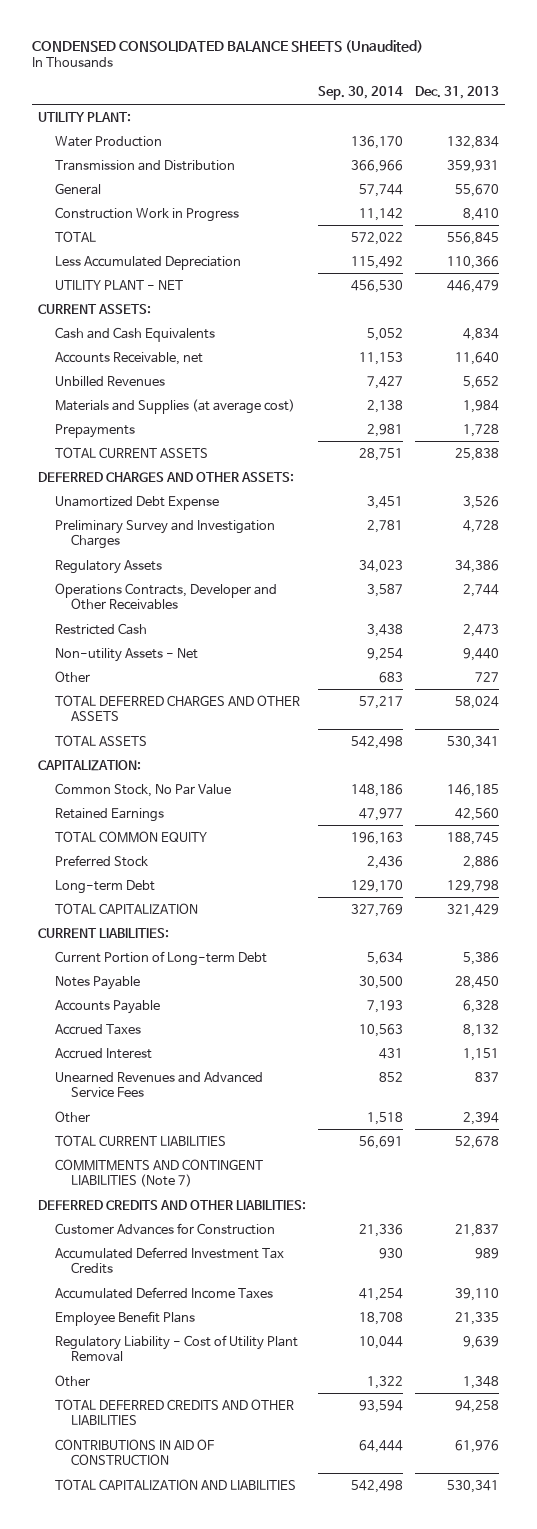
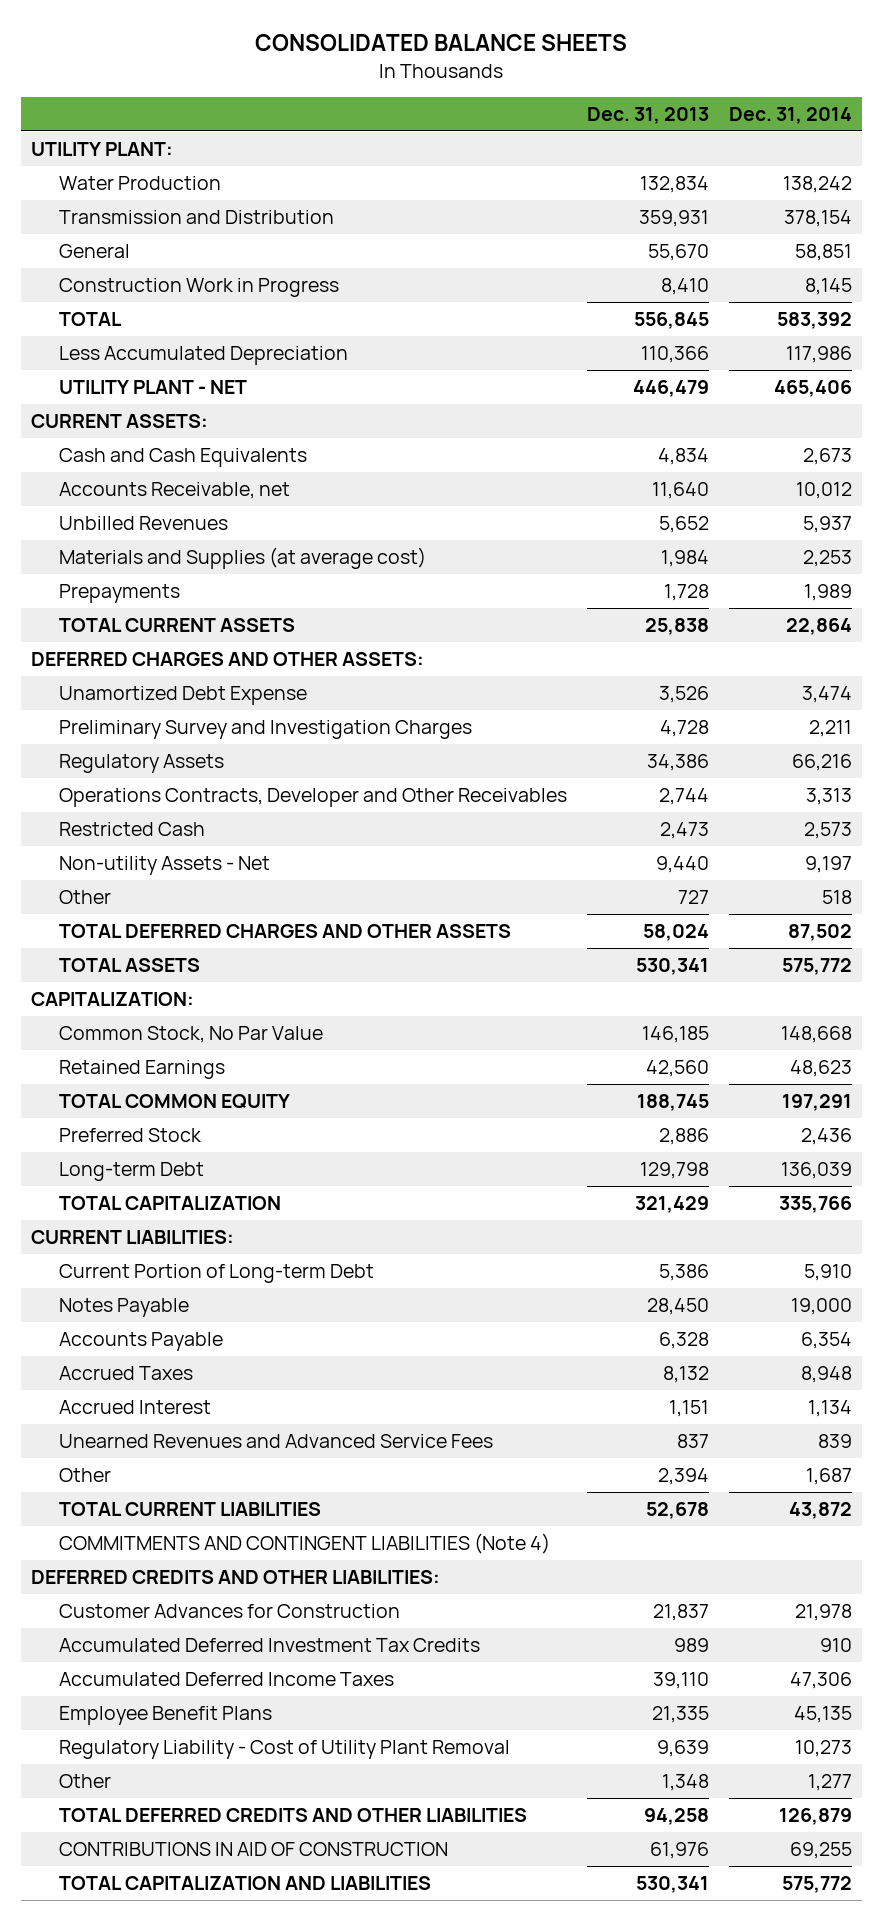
- CONDENSED CONSOLIDATED BALANCE SHEETS (Unaudited)
+ CONSOLIDATED BALANCE SHEETS
- | Sep. 30, 2014 | Dec. 31, 2013
+ | Dec. 31, 2013 | Dec. 31, 2014
- COMMITMENTS AND CONTINGENT LIABILITIES (Note 7)
+ COMMITMENTS AND CONTINGENT LIABILITIES (Note 4)

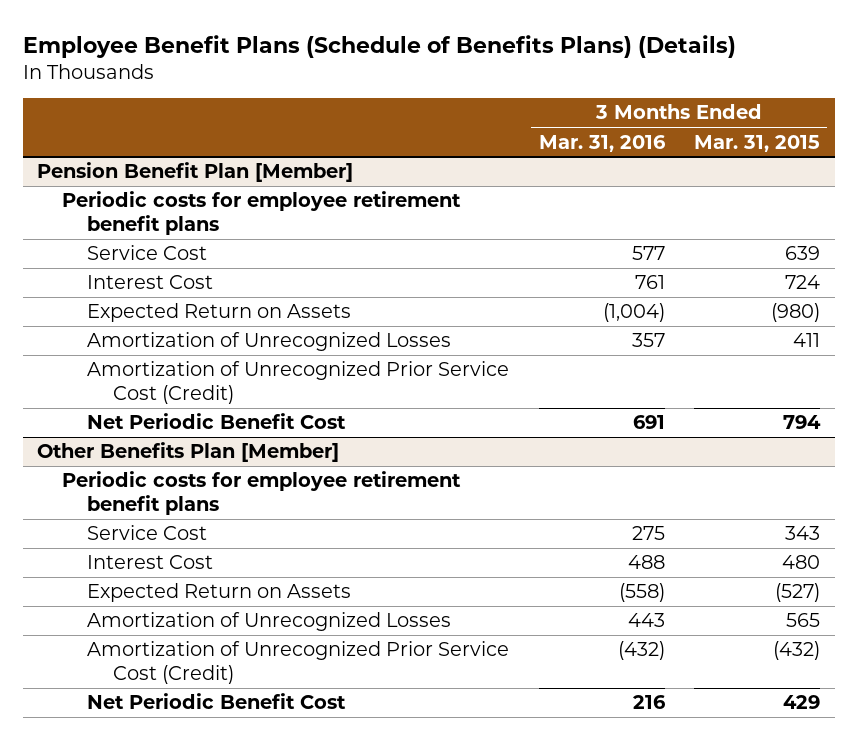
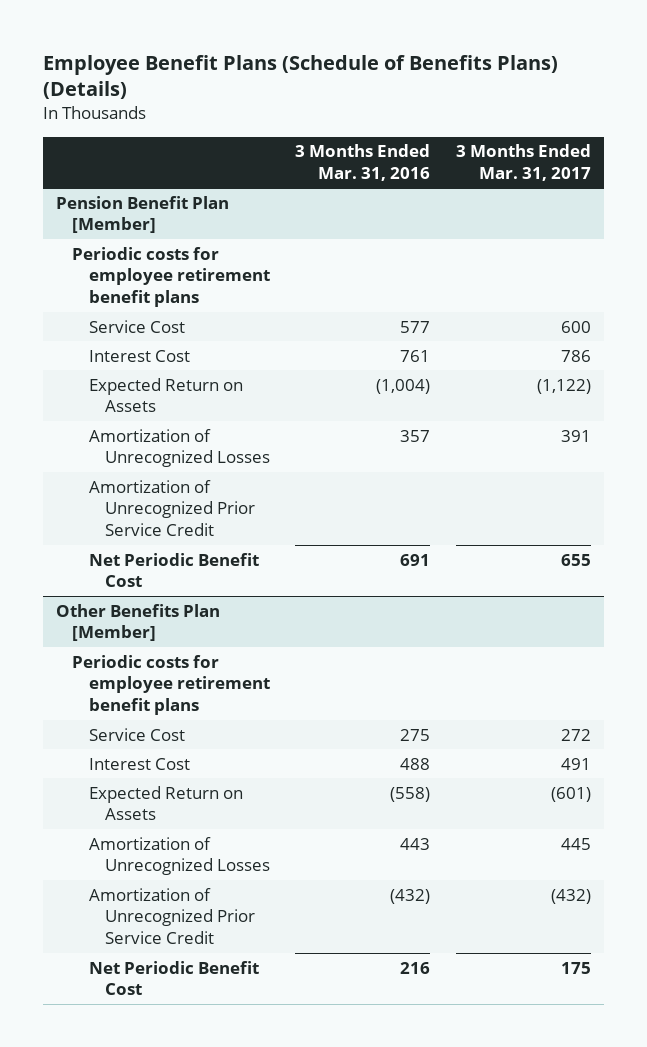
- | 3 Months Ended Mar. 31, 2016 | 3 Months Ended Mar. 31, 2015
+ | 3 Months Ended Mar. 31, 2016 | 3 Months Ended Mar. 31, 2017
@ Pension Benefit Plan [Member]
- Amortization of Unrecognized Prior Service Cost (Credit)
+ Amortization of Unrecognized Prior Service Credit
@ Other Benefits Plan [Member]
- Amortization of Unrecognized Prior Service Cost (Credit) | (432) | (432)
+ Amortization of Unrecognized Prior Service Credit | (432) | (432)

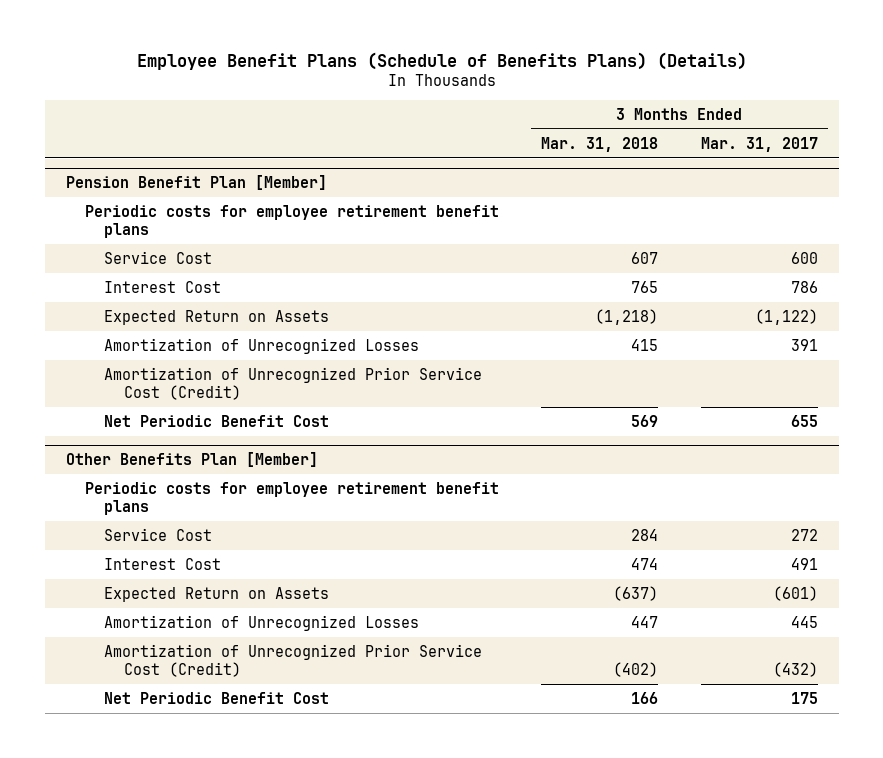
- | 3 Months Ended Mar. 31, 2016 | 3 Months Ended Mar. 31, 2017
+ | 3 Months Ended Mar. 31, 2018 | 3 Months Ended Mar. 31, 2017
@ Pension Benefit Plan [Member]
- Amortization of Unrecognized Prior Service Credit
+ Amortization of Unrecognized Prior Service Cost (Credit)
@ Other Benefits Plan [Member]
- Amortization of Unrecognized Prior Service Credit | (432) | (432)
+ Amortization of Unrecognized Prior Service Cost (Credit) | (402) | (432)

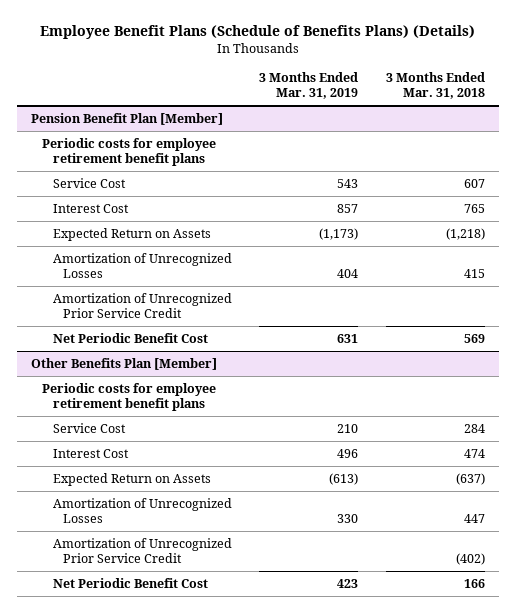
- | 3 Months Ended Mar. 31, 2018 | 3 Months Ended Mar. 31, 2017
+ | 3 Months Ended Mar. 31, 2019 | 3 Months Ended Mar. 31, 2018
@ Pension Benefit Plan [Member]
- Amortization of Unrecognized Prior Service Cost (Credit)
+ Amortization of Unrecognized Prior Service Credit
@ Other Benefits Plan [Member]
- Amortization of Unrecognized Prior Service Cost (Credit) | (402) | (432)
+ Amortization of Unrecognized Prior Service Credit | | (402)

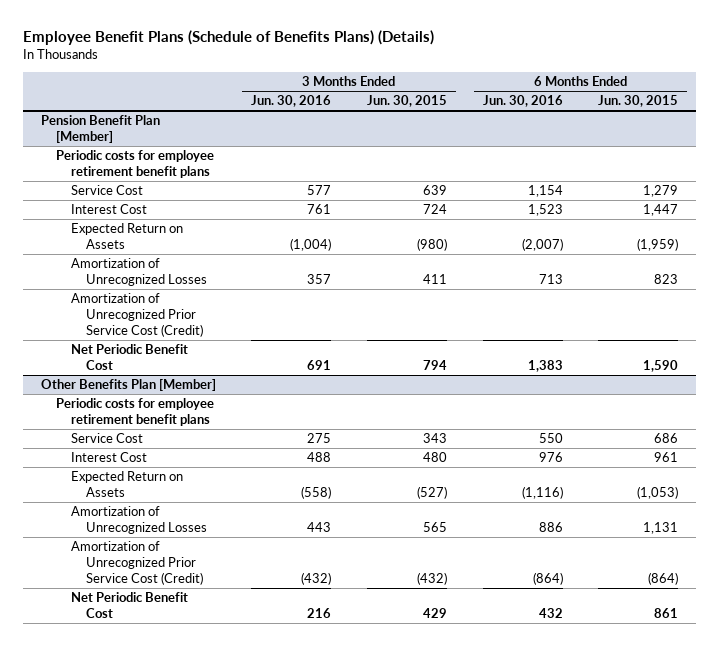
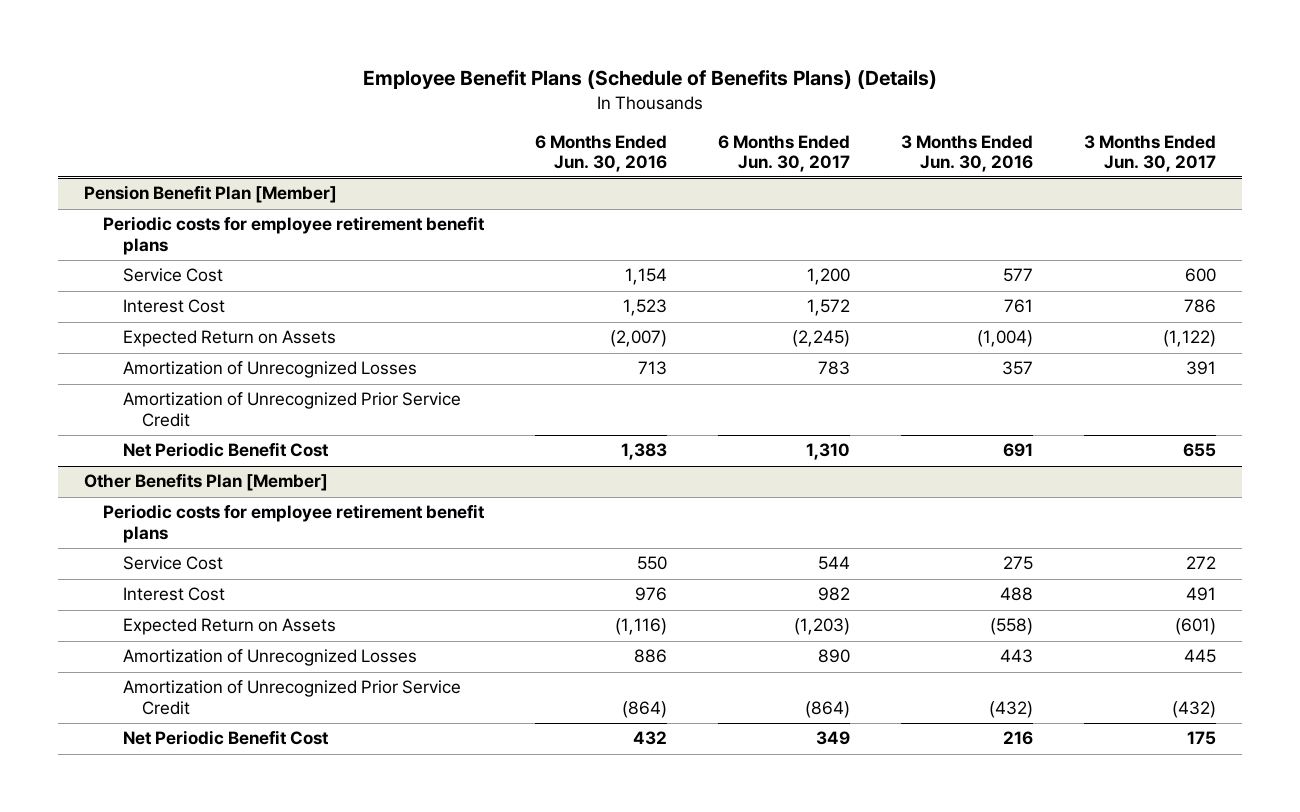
- | 3 Months Ended Jun. 30, 2016 | 3 Months Ended Jun. 30, 2015 | 6 Months Ended Jun. 30, 2016 | 6 Months Ended Jun. 30, 2015
+ | 6 Months Ended Jun. 30, 2016 | 6 Months Ended Jun. 30, 2017 | 3 Months Ended Jun. 30, 2016 | 3 Months Ended Jun. 30, 2017
@ Pension Benefit Plan [Member]
- Amortization of Unrecognized Prior Service Cost (Credit)
+ Amortization of Unrecognized Prior Service Credit
@ Other Benefits Plan [Member]
- Amortization of Unrecognized Prior Service Cost (Credit) | (432) | (432) | (864) | (864)
+ Amortization of Unrecognized Prior Service Credit | (864) | (864) | (432) | (432)

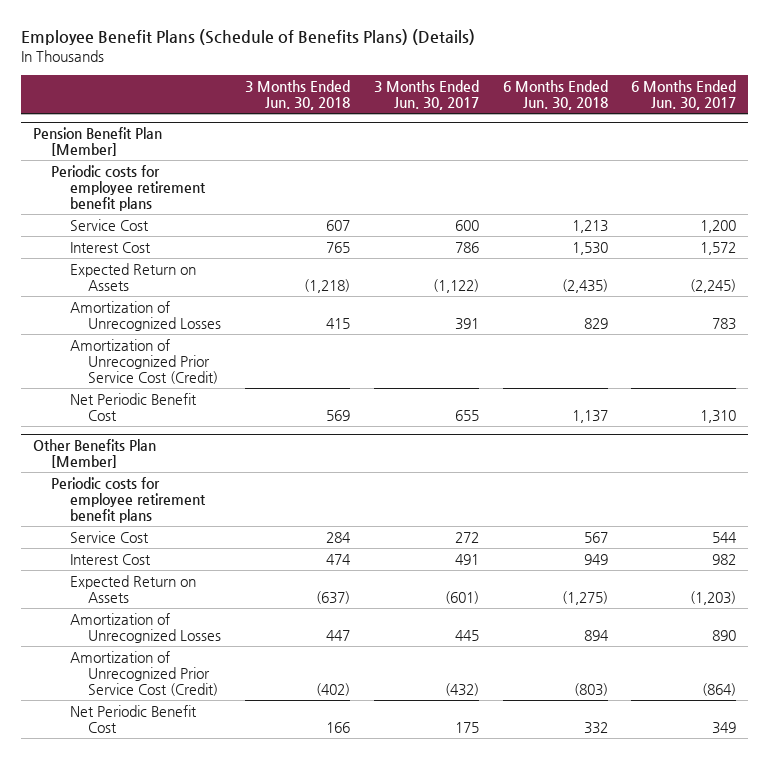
- | 6 Months Ended Jun. 30, 2016 | 6 Months Ended Jun. 30, 2017 | 3 Months Ended Jun. 30, 2016 | 3 Months Ended Jun. 30, 2017
+ | 3 Months Ended Jun. 30, 2018 | 3 Months Ended Jun. 30, 2017 | 6 Months Ended Jun. 30, 2018 | 6 Months Ended Jun. 30, 2017
@ Pension Benefit Plan [Member]
- Amortization of Unrecognized Prior Service Credit
+ Amortization of Unrecognized Prior Service Cost (Credit)
@ Other Benefits Plan [Member]
- Amortization of Unrecognized Prior Service Credit | (864) | (864) | (432) | (432)
+ Amortization of Unrecognized Prior Service Cost (Credit) | (402) | (432) | (803) | (864)

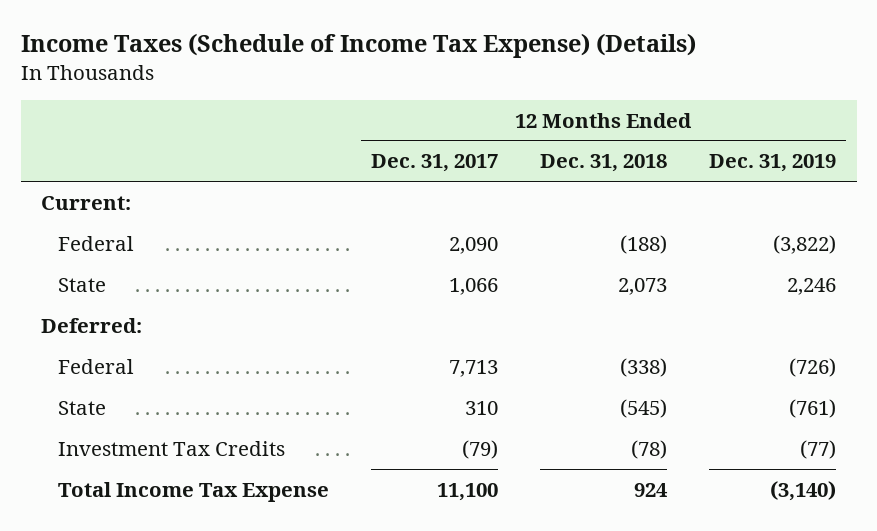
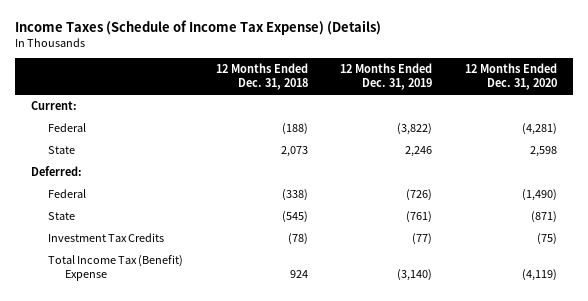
- | 12 Months Ended Dec. 31, 2017 | 12 Months Ended Dec. 31, 2018 | 12 Months Ended Dec. 31, 2019
+ | 12 Months Ended Dec. 31, 2018 | 12 Months Ended Dec. 31, 2019 | 12 Months Ended Dec. 31, 2020
- Total Income Tax Expense | 11,100 | 924 | (3,140)
+ Total Income Tax (Benefit) Expense | 924 | (3,140) | (4,119)

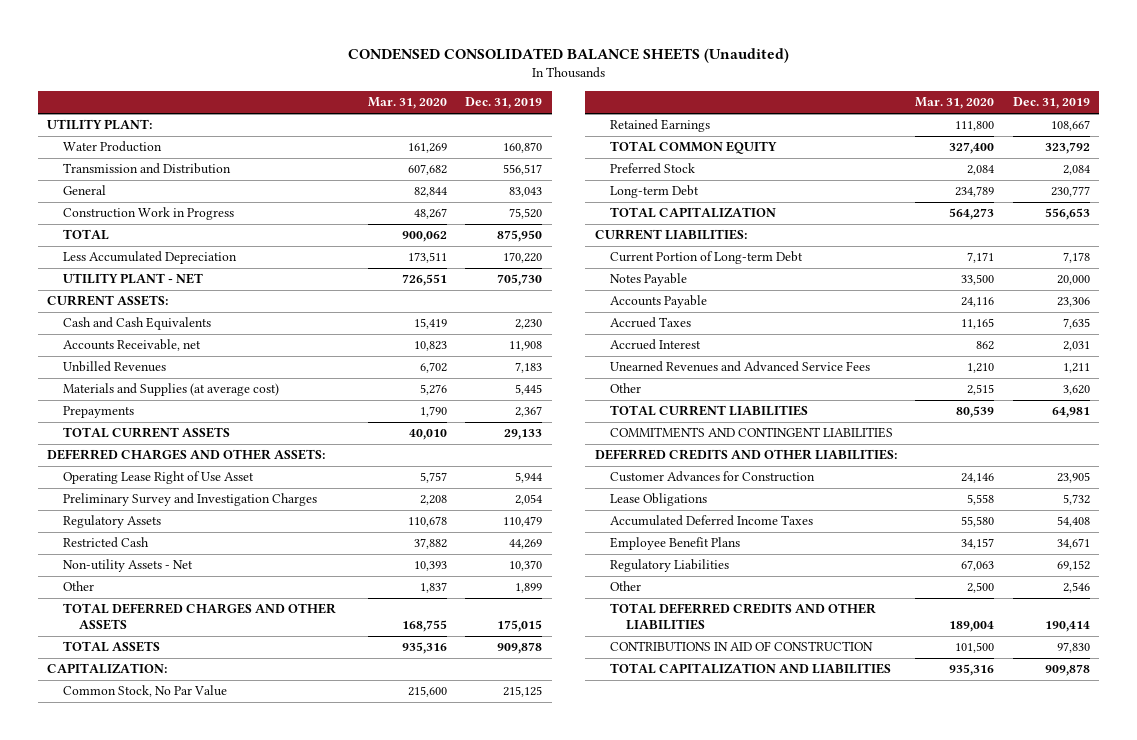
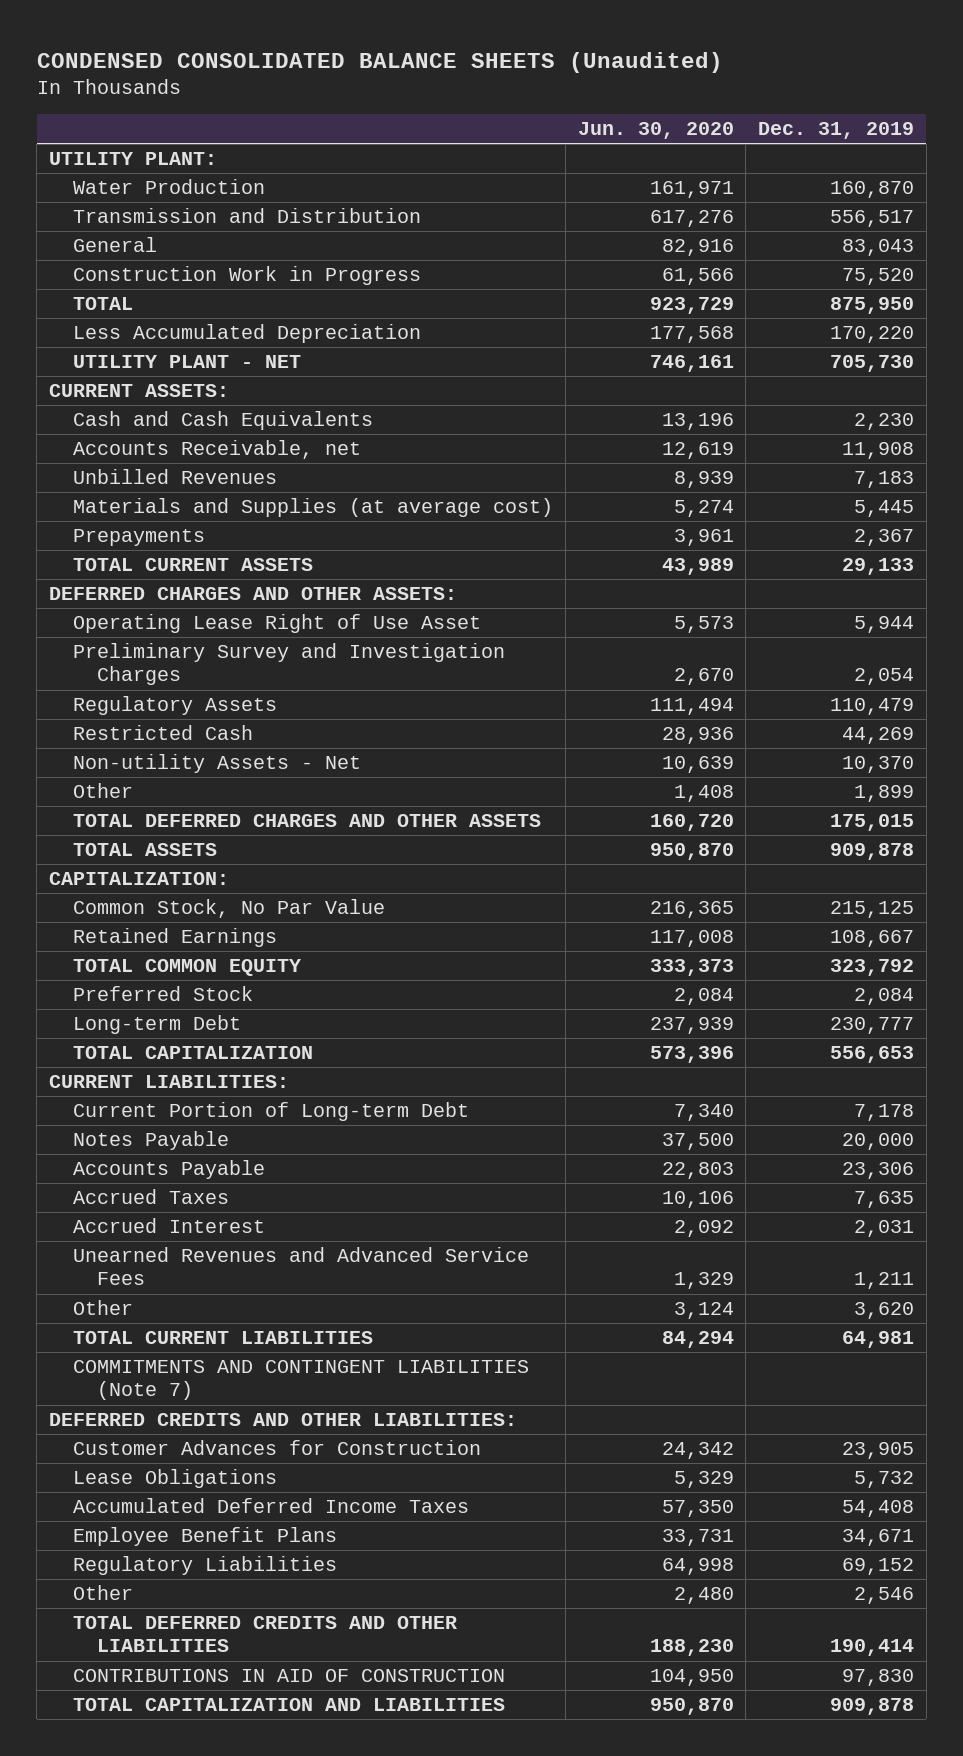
- | Mar. 31, 2020 | Dec. 31, 2019
+ | Jun. 30, 2020 | Dec. 31, 2019
- COMMITMENTS AND CONTINGENT LIABILITIES
+ COMMITMENTS AND CONTINGENT LIABILITIES (Note 7)

